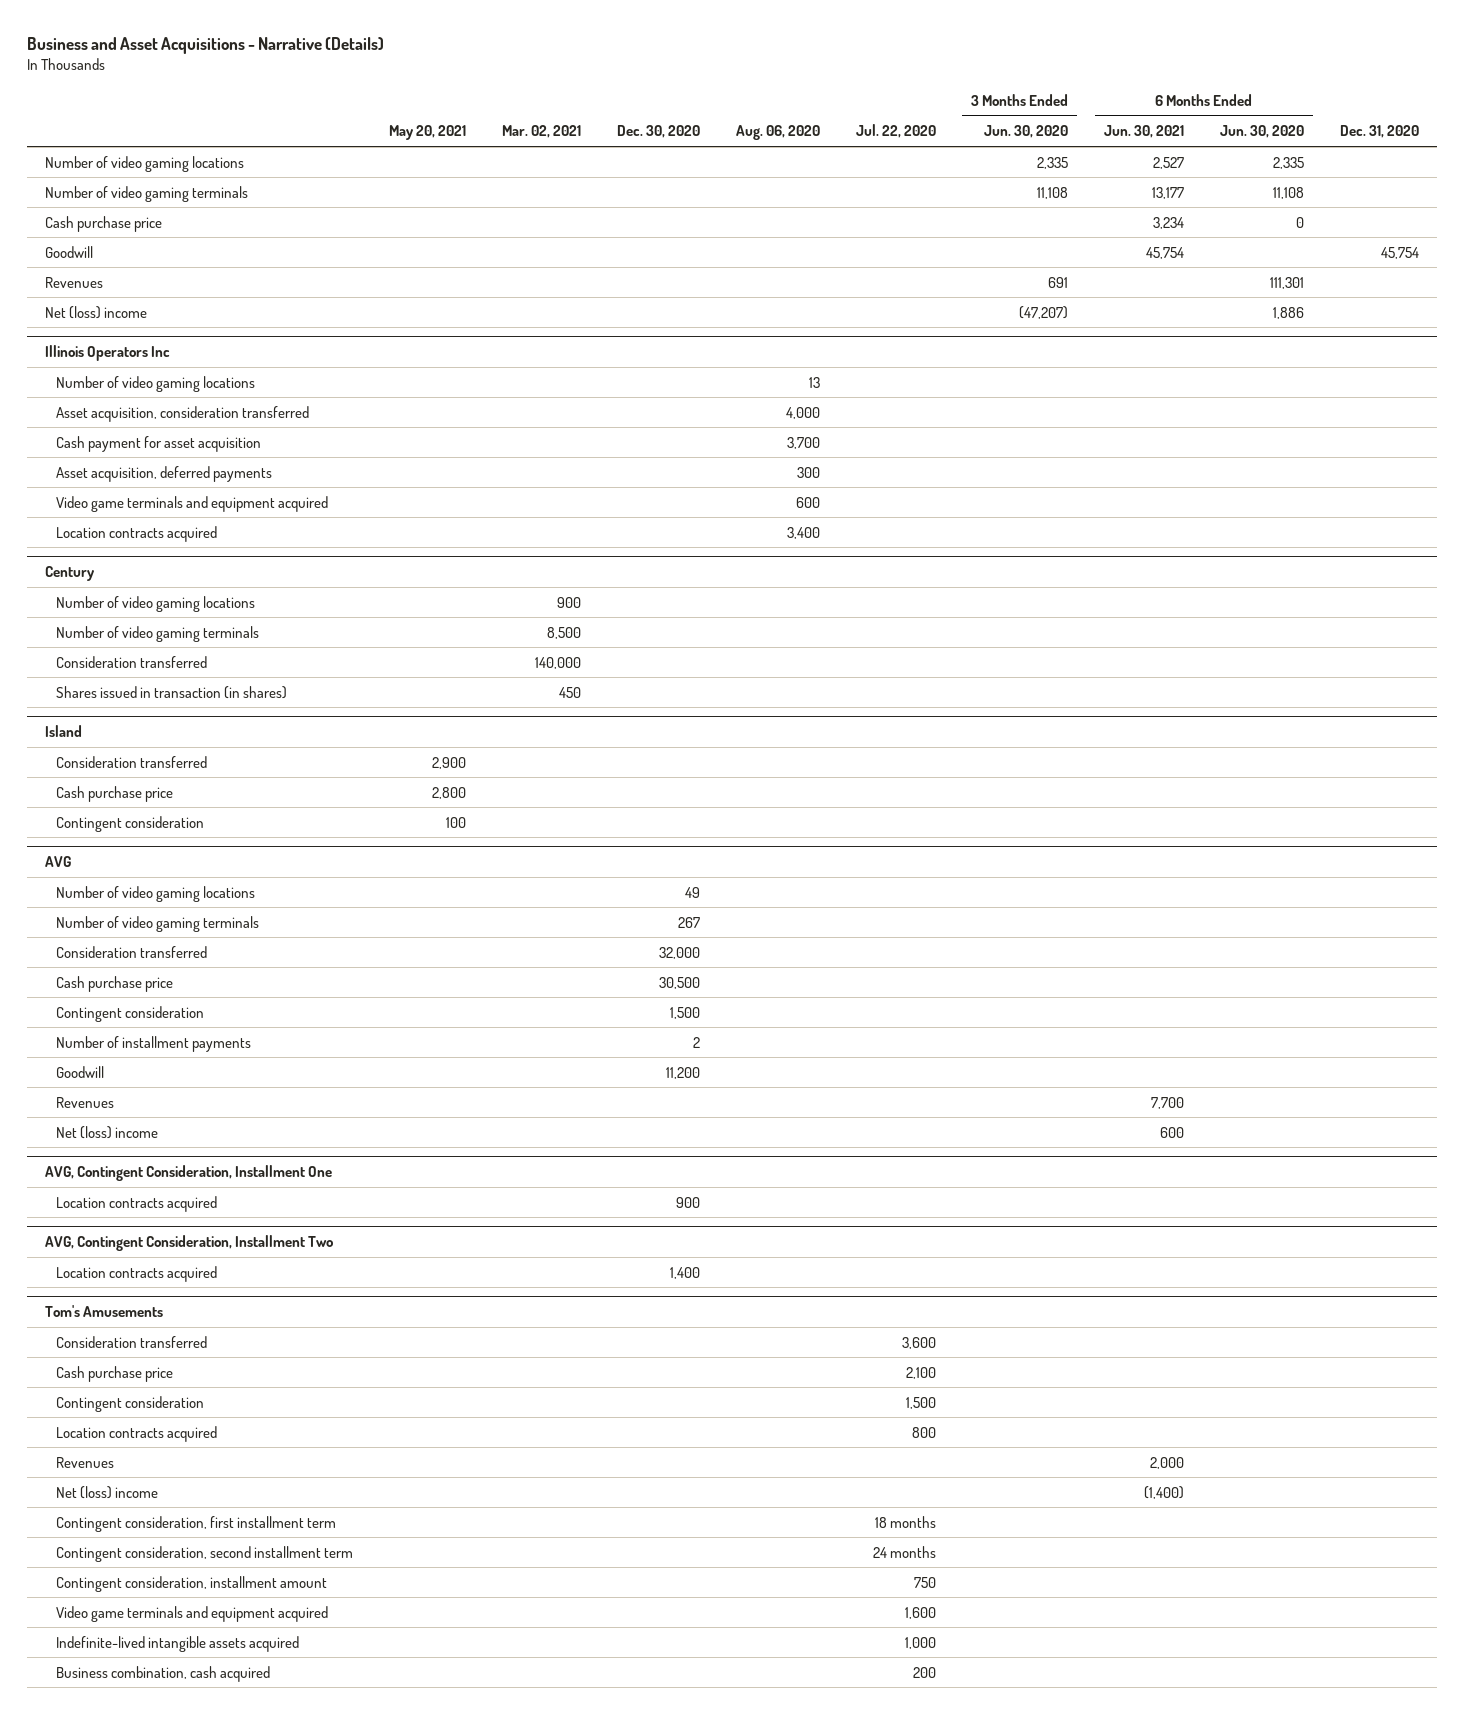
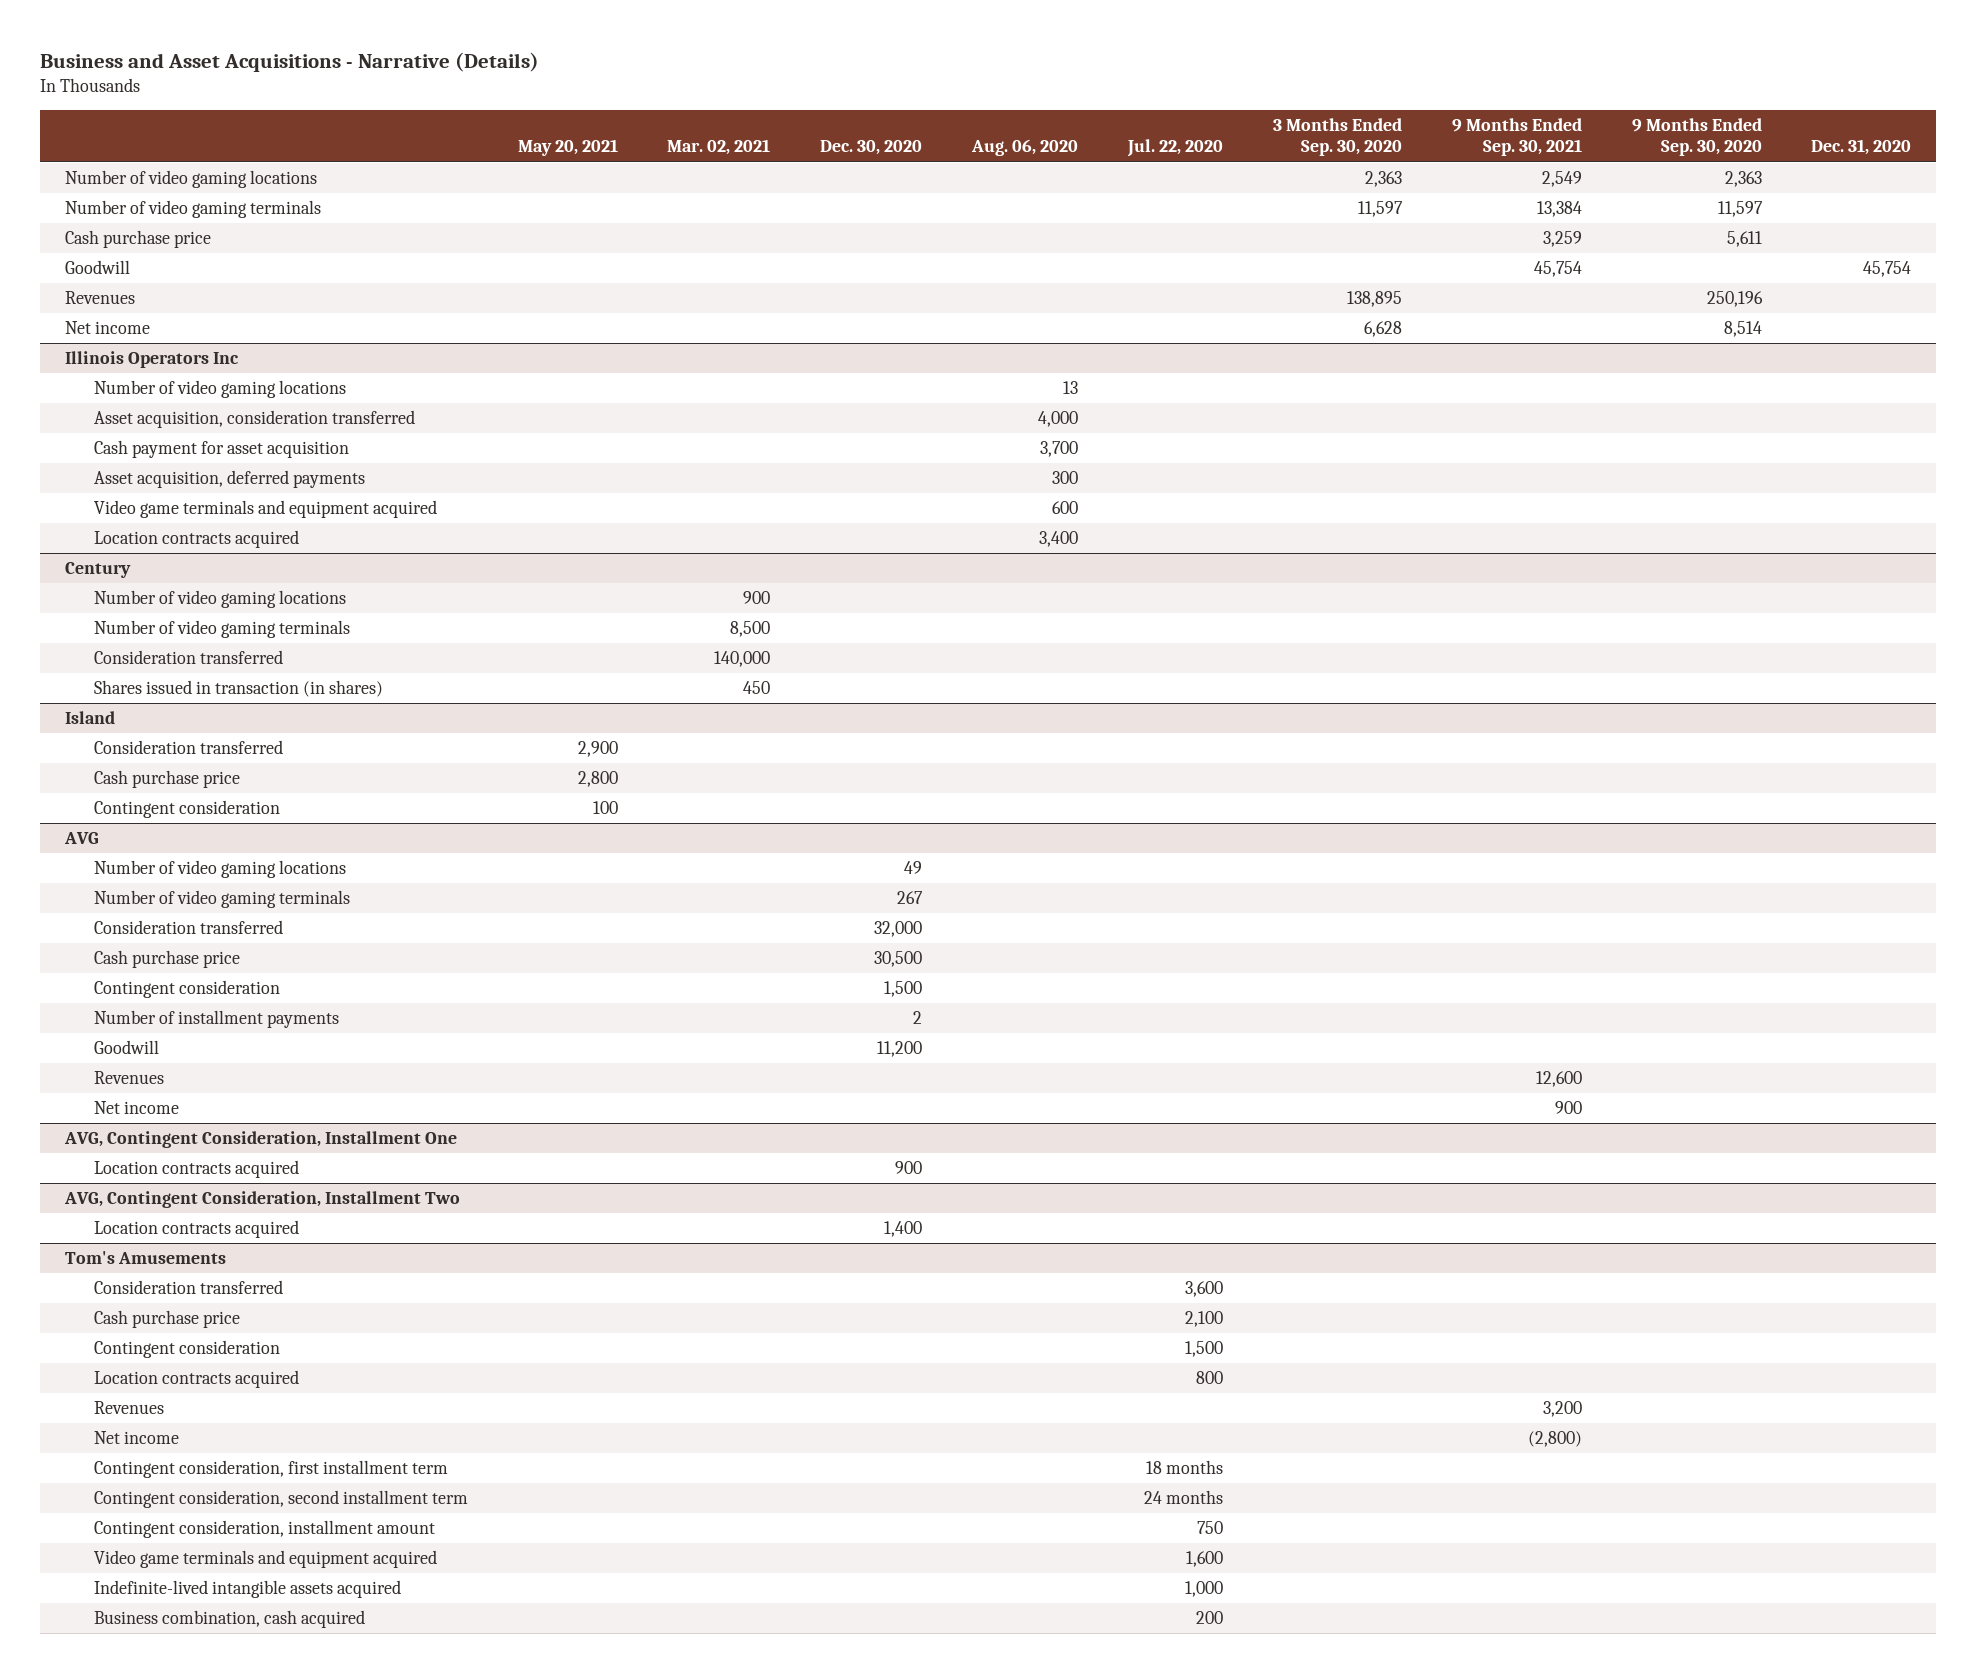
- | May 20, 2021 | Mar. 02, 2021 | Dec. 30, 2020 | Aug. 06, 2020 | Jul. 22, 2020 | 3 Months Ended Jun. 30, 2020 | 6 Months Ended Jun. 30, 2021 | 6 Months Ended Jun. 30, 2020 | Dec. 31, 2020
+ | May 20, 2021 | Mar. 02, 2021 | Dec. 30, 2020 | Aug. 06, 2020 | Jul. 22, 2020 | 3 Months Ended Sep. 30, 2020 | 9 Months Ended Sep. 30, 2021 | 9 Months Ended Sep. 30, 2020 | Dec. 31, 2020
- Net (loss) income | | | | | | (47,207) | | 1,886 |
+ Net income | | | | | | 6,628 | | 8,514 |
@ AVG
- Net (loss) income | | | | | | | 600 | |
+ Net income | | | | | | | 900 | |
@ Tom's Amusements
- Net (loss) income | | | | | | | (1,400) | |
+ Net income | | | | | | | (2,800) | |

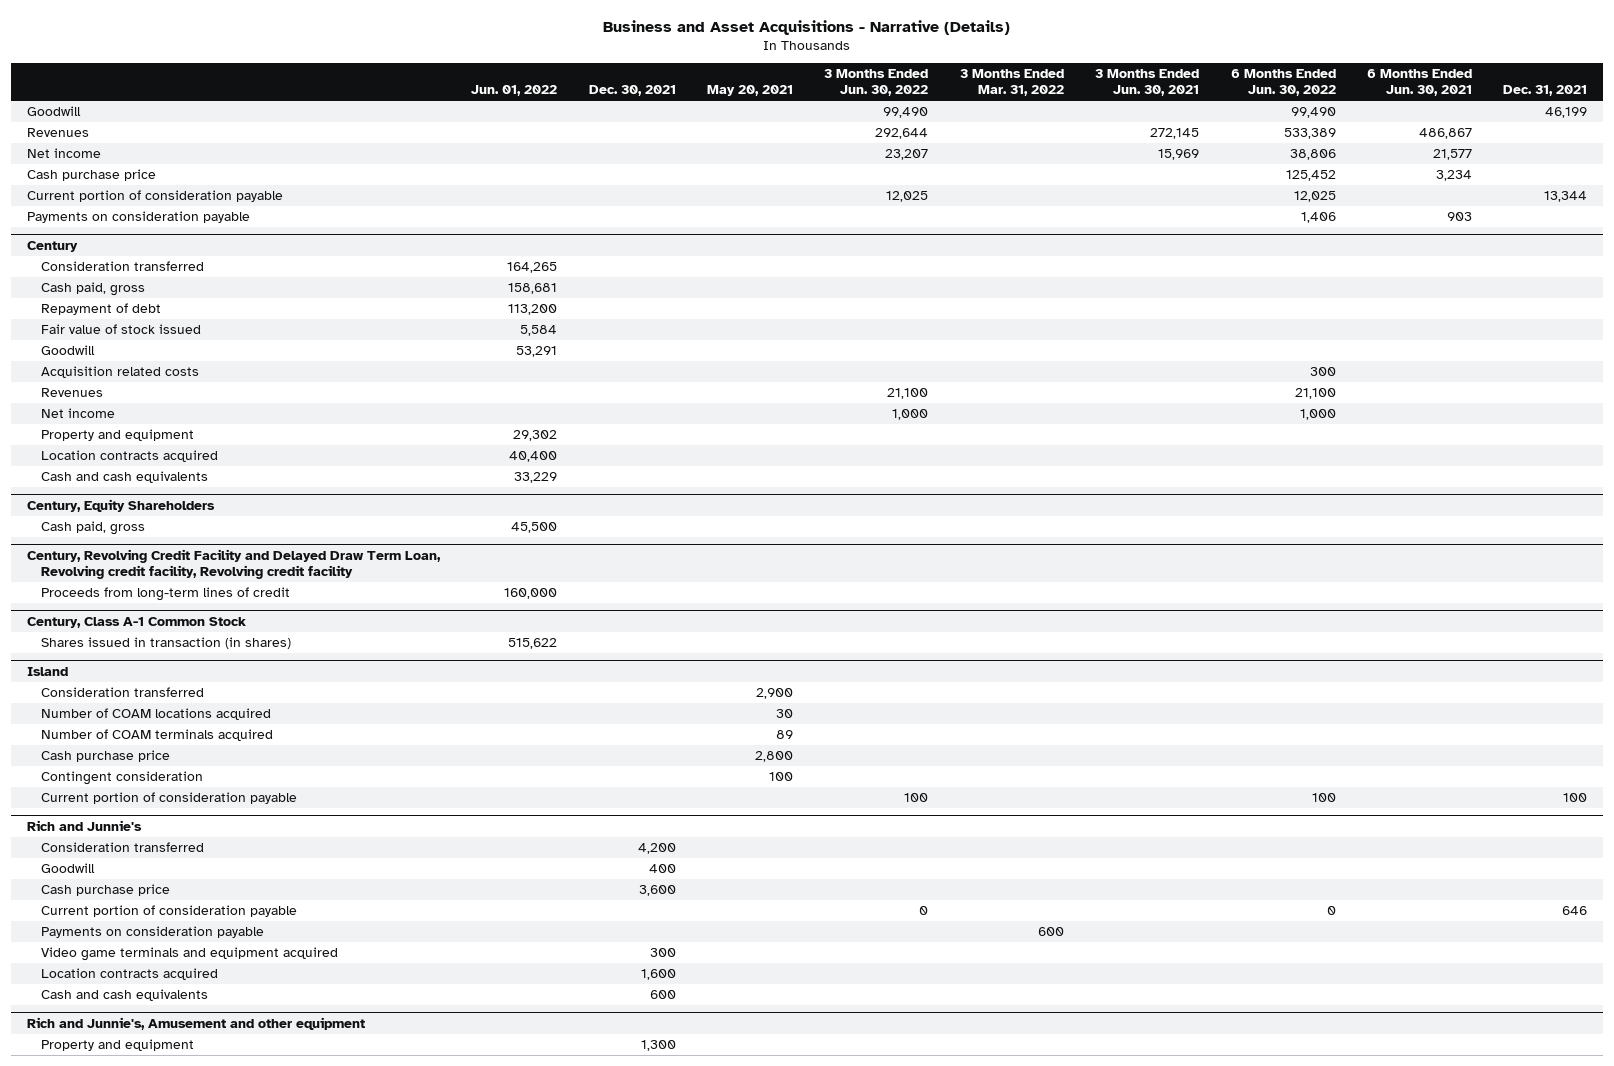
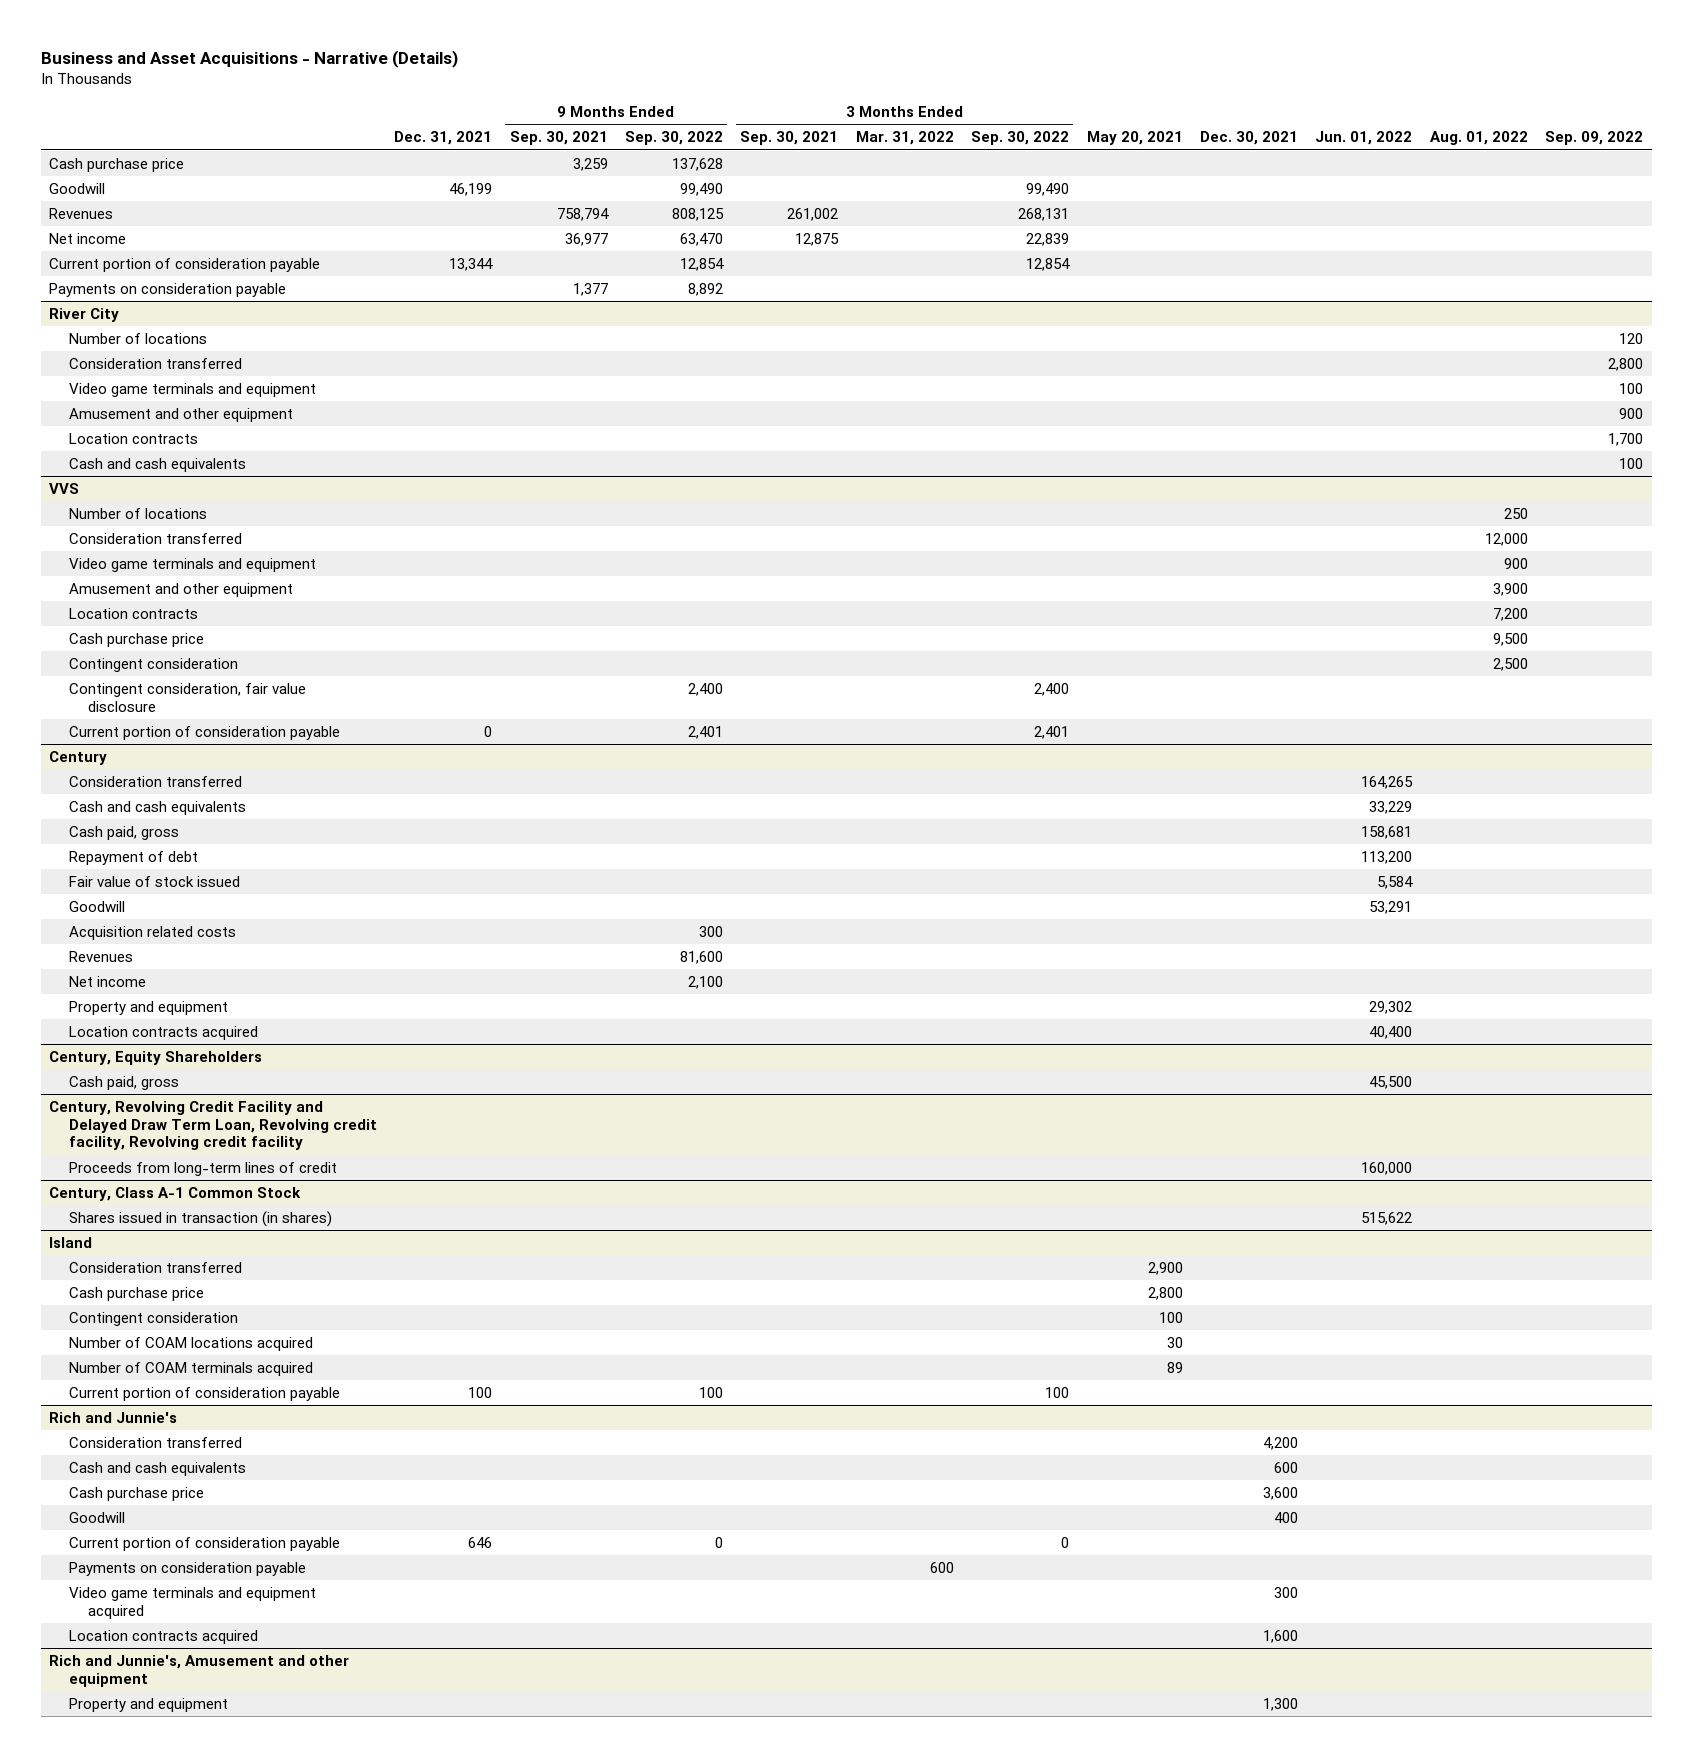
- | Jun. 01, 2022 | Dec. 30, 2021 | May 20, 2021 | 3 Months Ended Jun. 30, 2022 | 3 Months Ended Mar. 31, 2022 | 3 Months Ended Jun. 30, 2021 | 6 Months Ended Jun. 30, 2022 | 6 Months Ended Jun. 30, 2021 | Dec. 31, 2021
+ | Dec. 31, 2021 | 9 Months Ended Sep. 30, 2021 | 9 Months Ended Sep. 30, 2022 | 3 Months Ended Sep. 30, 2021 | 3 Months Ended Mar. 31, 2022 | 3 Months Ended Sep. 30, 2022 | May 20, 2021 | Dec. 30, 2021 | Jun. 01, 2022 | Aug. 01, 2022 | Sep. 09, 2022
moved up: Cash purchase price | | 3,259 | 137,628 | | | | | | | |
+ River City
+ Number of locations | | | | | | | | | | | 120
+ Consideration transferred | | | | | | | | | | | 2,800
+ Video game terminals and equipment | | | | | | | | | | | 100
+ Amusement and other equipment | | | | | | | | | | | 900
+ Location contracts | | | | | | | | | | | 1,700
+ Cash and cash equivalents | | | | | | | | | | | 100
+ VVS
+ Number of locations | | | | | | | | | | 250 |
+ Consideration transferred | | | | | | | | | | 12,000 |
+ Video game terminals and equipment | | | | | | | | | | 900 |
+ Amusement and other equipment | | | | | | | | | | 3,900 |
+ Location contracts | | | | | | | | | | 7,200 |
+ Cash purchase price | | | | | | | | | | 9,500 |
+ Contingent consideration | | | | | | | | | | 2,500 |
+ Contingent consideration, fair value disclosure | | | 2,400 | | | 2,400 | | | | |
+ Current portion of consideration payable | 0 | | 2,401 | | | 2,401 | | | | |
@ Century
moved up: Cash and cash equivalents | | | | | | | | | 33,229 | |
@ Island
moved down: Number of COAM locations acquired | | | | | | | 30 | | | |
moved down: Number of COAM terminals acquired | | | | | | | 89 | | | |
@ Rich and Junnie's
moved up: Cash and cash equivalents | | | | | | | | 600 | | |
moved down: Goodwill | | | | | | | | 400 | | |

